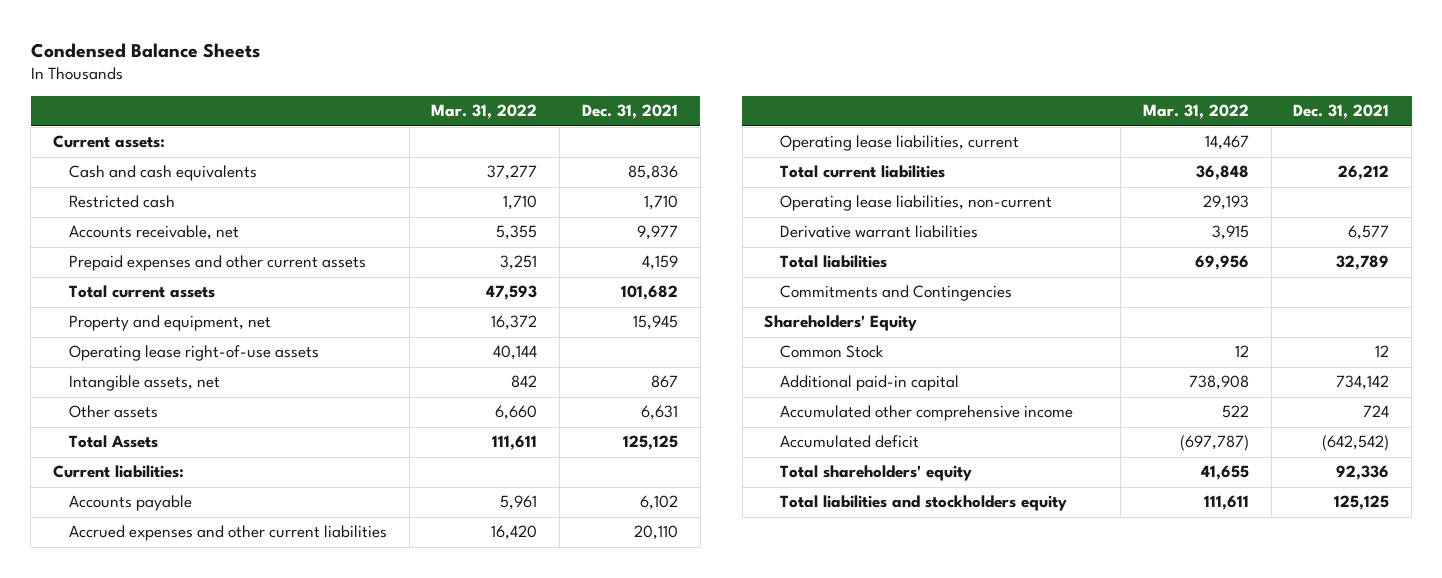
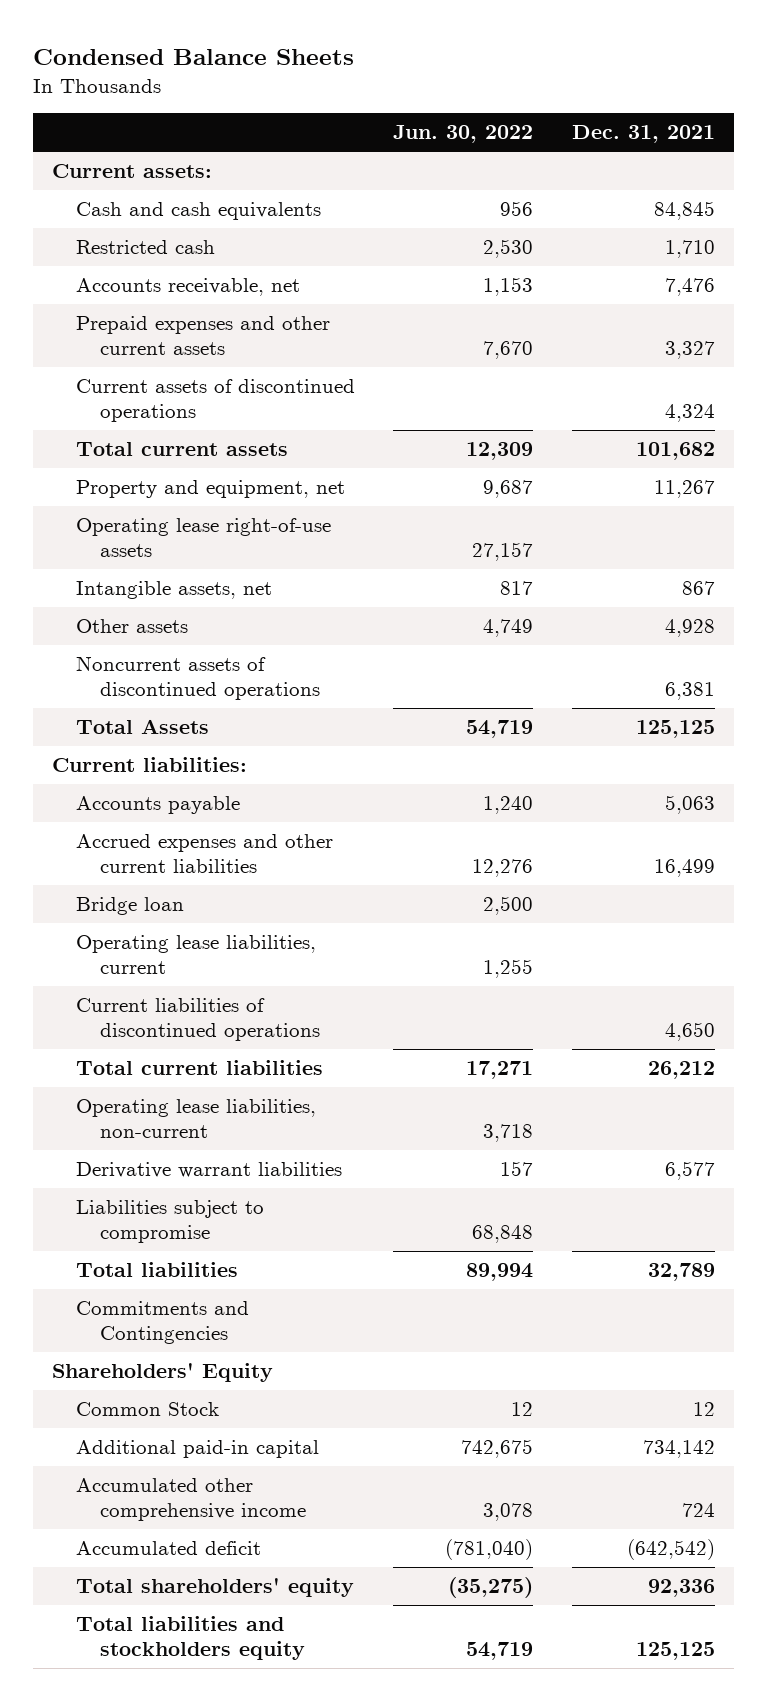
- | Mar. 31, 2022 | Dec. 31, 2021
+ | Jun. 30, 2022 | Dec. 31, 2021
- Cash and cash equivalents | 37,277 | 85,836
+ Cash and cash equivalents | 956 | 84,845
- Accounts receivable, net | 5,355 | 9,977
- Prepaid expenses and other current assets | 3,251 | 4,159
+ Accounts receivable, net | 1,153 | 7,476
+ Prepaid expenses and other current assets | 7,670 | 3,327
+ Current assets of discontinued operations | | 4,324
- Property and equipment, net | 16,372 | 15,945
+ Property and equipment, net | 9,687 | 11,267
- Other assets | 6,660 | 6,631
+ Other assets | 4,749 | 4,928
+ Noncurrent assets of discontinued operations | | 6,381
- Accounts payable | 5,961 | 6,102
- Accrued expenses and other current liabilities | 16,420 | 20,110
+ Accounts payable | 1,240 | 5,063
+ Accrued expenses and other current liabilities | 12,276 | 16,499
+ Bridge loan | 2,500 |
+ Current liabilities of discontinued operations | | 4,650
+ Liabilities subject to compromise | 68,848 |

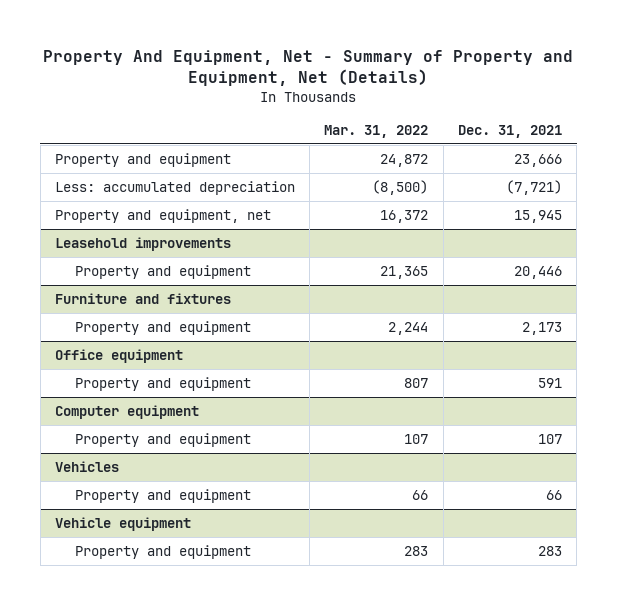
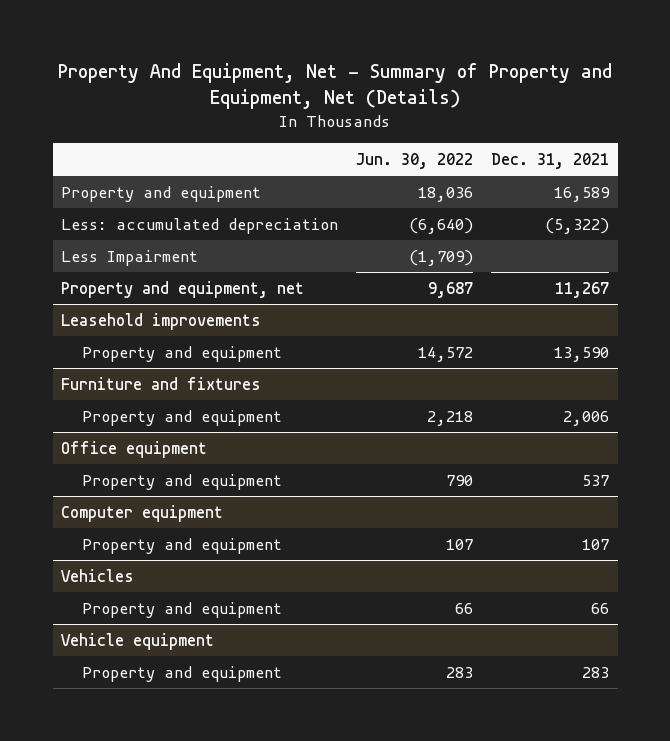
- | Mar. 31, 2022 | Dec. 31, 2021
+ | Jun. 30, 2022 | Dec. 31, 2021
- Property and equipment | 24,872 | 23,666
- Less: accumulated depreciation | (8,500) | (7,721)
- Property and equipment, net | 16,372 | 15,945
+ Property and equipment | 18,036 | 16,589
+ Less: accumulated depreciation | (6,640) | (5,322)
+ Less Impairment | (1,709) |
+ Property and equipment, net | 9,687 | 11,267
@ Leasehold improvements
- Property and equipment | 21,365 | 20,446
+ Property and equipment | 14,572 | 13,590
@ Furniture and fixtures
- Property and equipment | 2,244 | 2,173
+ Property and equipment | 2,218 | 2,006
@ Office equipment
- Property and equipment | 807 | 591
+ Property and equipment | 790 | 537

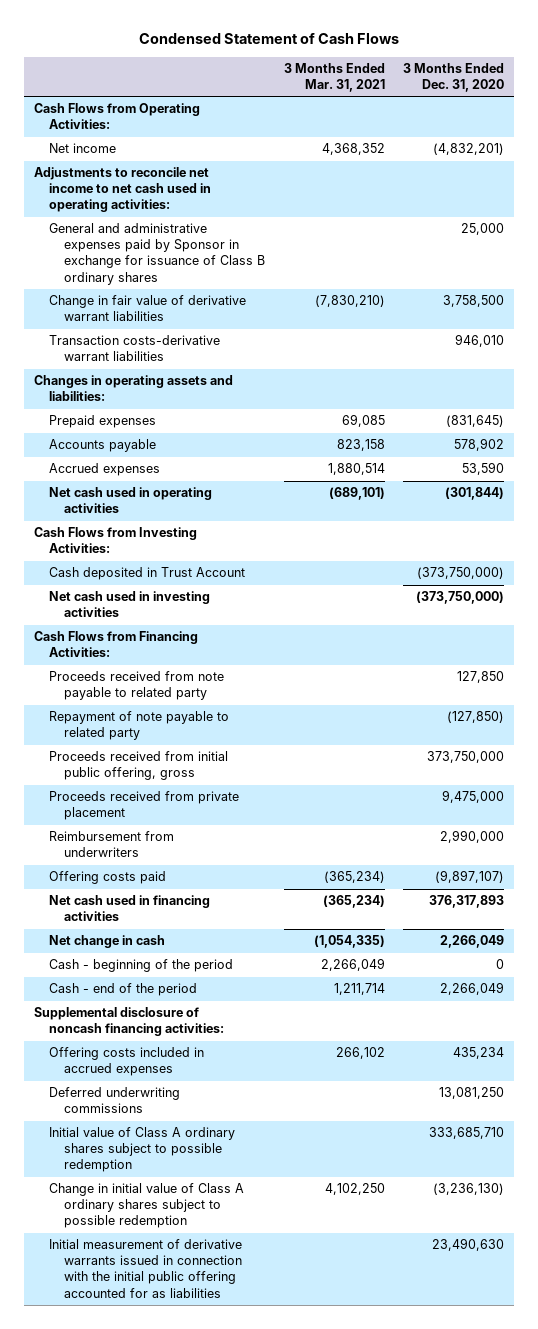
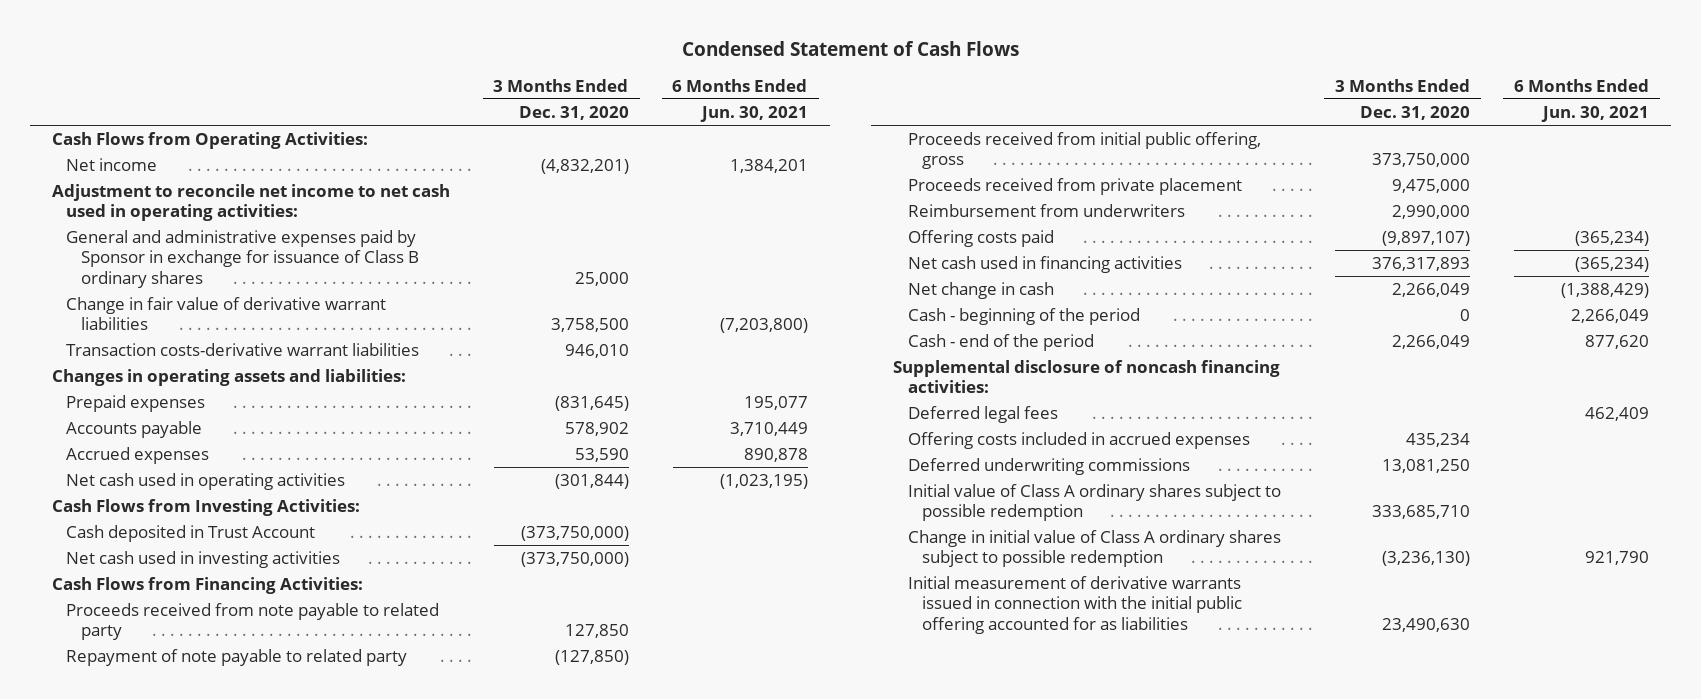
- | 3 Months Ended Mar. 31, 2021 | 3 Months Ended Dec. 31, 2020
+ | 3 Months Ended Dec. 31, 2020 | 6 Months Ended Jun. 30, 2021
- Adjustments to reconcile net income to net cash used in operating activities:
+ Adjustment to reconcile net income to net cash used in operating activities:
+ Deferred legal fees | | 462,409

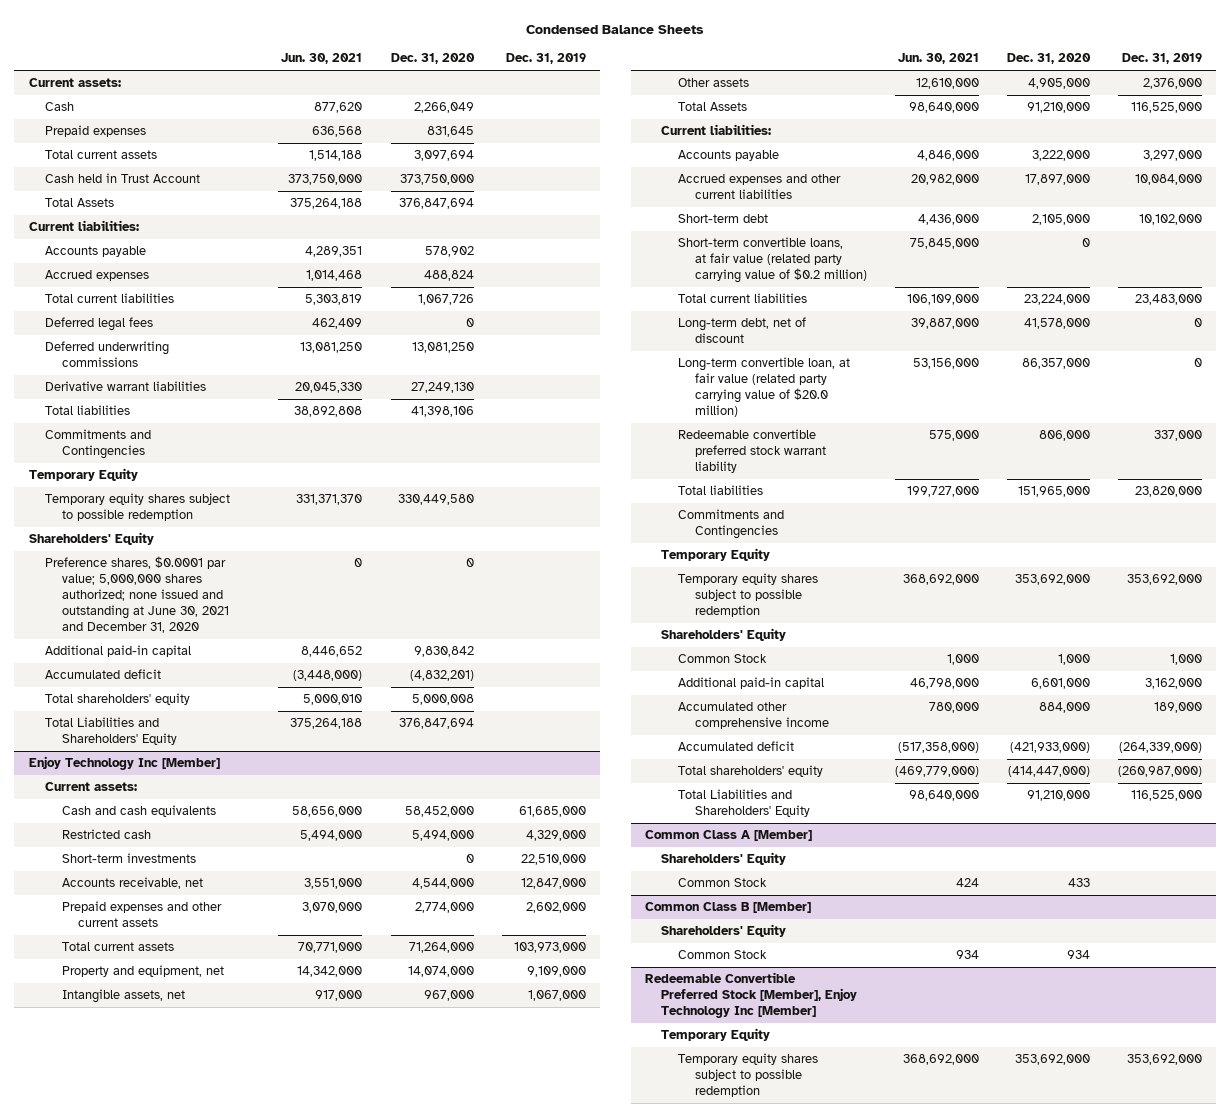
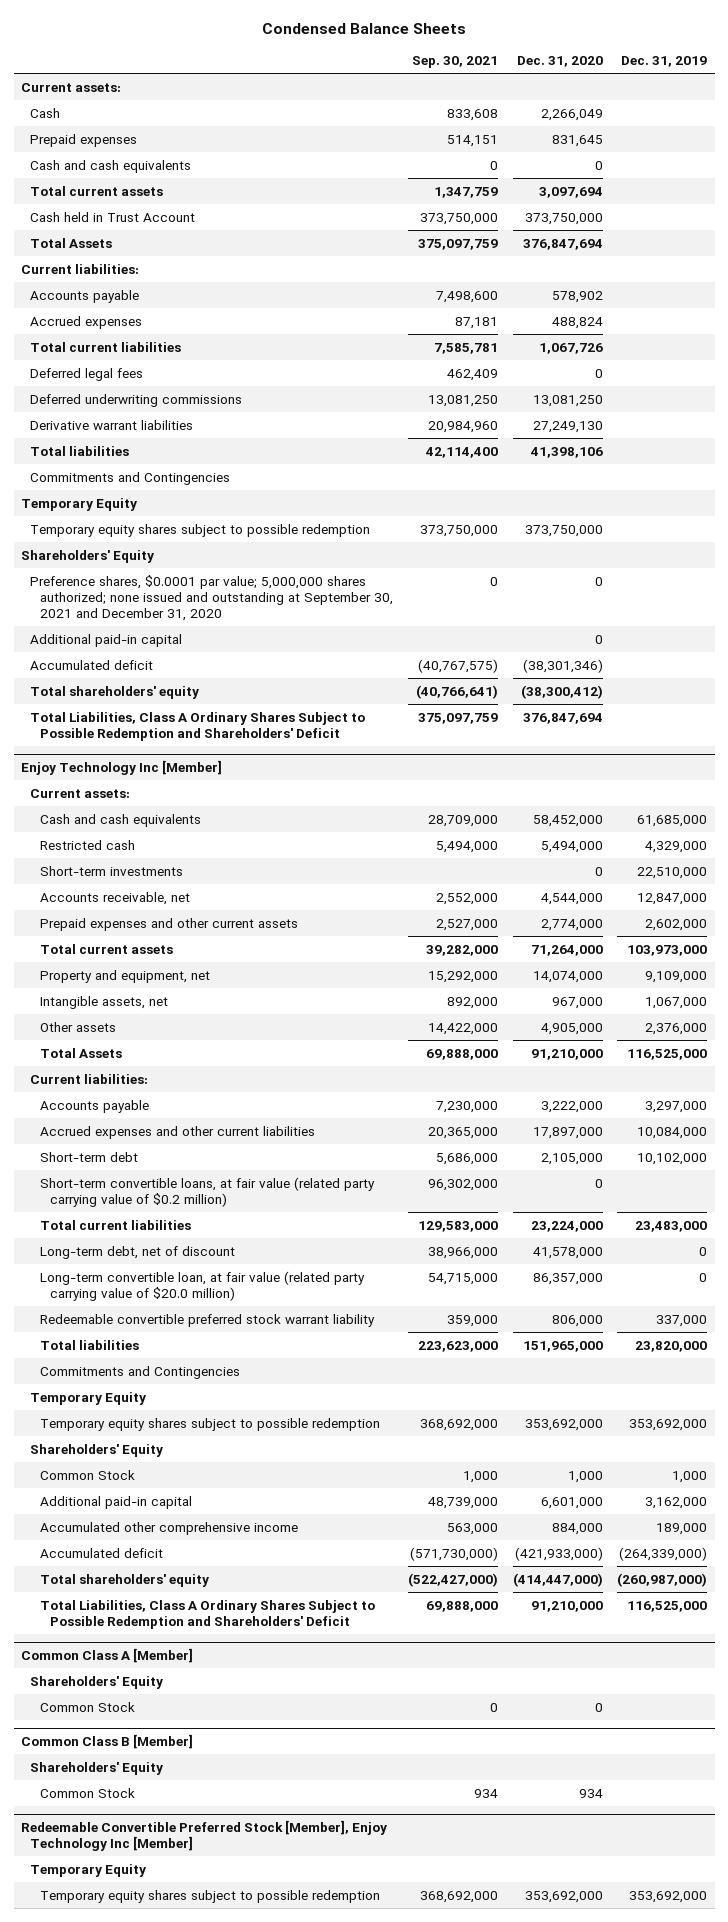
- | Jun. 30, 2021 | Dec. 31, 2020 | Dec. 31, 2019
+ | Sep. 30, 2021 | Dec. 31, 2020 | Dec. 31, 2019
+ Cash and cash equivalents | 0 | 0 |
- Temporary equity shares subject to possible redemption | 331,371,370 | 330,449,580 |
+ Temporary equity shares subject to possible redemption | 373,750,000 | 373,750,000 |
- Preference shares, $0.0001 par value; 5,000,000 shares authorized; none issued and outstanding at June 30, 2021 and December 31, 2020 | 0 | 0 |
- Additional paid-in capital | 8,446,652 | 9,830,842 |
- Accumulated deficit | (3,448,000) | (4,832,201) |
- Total shareholders' equity | 5,000,010 | 5,000,008 |
- Total Liabilities and Shareholders' Equity | 375,264,188 | 376,847,694 |
+ Preference shares, $0.0001 par value; 5,000,000 shares authorized; none issued and outstanding at September 30, 2021 and December 31, 2020 | 0 | 0 |
+ Additional paid-in capital | | 0 |
+ Accumulated deficit | (40,767,575) | (38,301,346) |
+ Total shareholders' equity | (40,766,641) | (38,300,412) |
+ Total Liabilities, Class A Ordinary Shares Subject to Possible Redemption and Shareholders' Deficit | 375,097,759 | 376,847,694 |
@ Enjoy Technology Inc [Member]
- Total Liabilities and Shareholders' Equity | 98,640,000 | 91,210,000 | 116,525,000
+ Total Liabilities, Class A Ordinary Shares Subject to Possible Redemption and Shareholders' Deficit | 69,888,000 | 91,210,000 | 116,525,000
@ Common Class A [Member]
- Common Stock | 424 | 433 |
+ Common Stock | 0 | 0 |

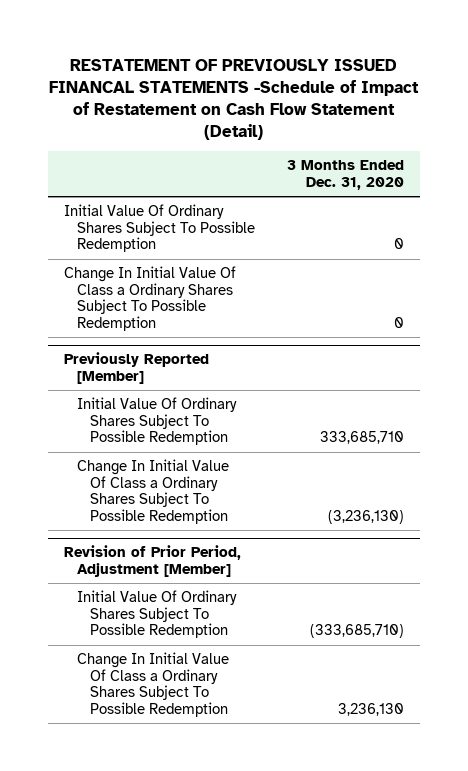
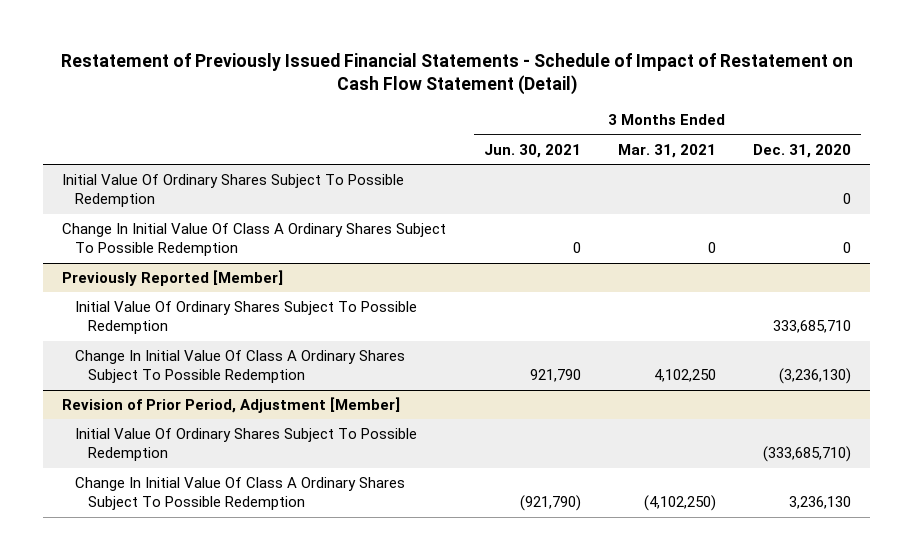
- RESTATEMENT OF PREVIOUSLY ISSUED FINANCAL STATEMENTS -Schedule of Impact of Restatement on Cash Flow Statement (Detail)
+ Restatement of Previously Issued Financial Statements - Schedule of Impact of Restatement on Cash Flow Statement (Detail)
- | 3 Months Ended Dec. 31, 2020
+ | 3 Months Ended Jun. 30, 2021 | 3 Months Ended Mar. 31, 2021 | 3 Months Ended Dec. 31, 2020
- Change In Initial Value Of Class a Ordinary Shares Subject To Possible Redemption | 0
+ Change In Initial Value Of Class A Ordinary Shares Subject To Possible Redemption | 0 | 0 | 0
@ Previously Reported [Member]
- Change In Initial Value Of Class a Ordinary Shares Subject To Possible Redemption | (3,236,130)
+ Change In Initial Value Of Class A Ordinary Shares Subject To Possible Redemption | 921,790 | 4,102,250 | (3,236,130)
@ Revision of Prior Period, Adjustment [Member]
- Change In Initial Value Of Class a Ordinary Shares Subject To Possible Redemption | 3,236,130
+ Change In Initial Value Of Class A Ordinary Shares Subject To Possible Redemption | (921,790) | (4,102,250) | 3,236,130

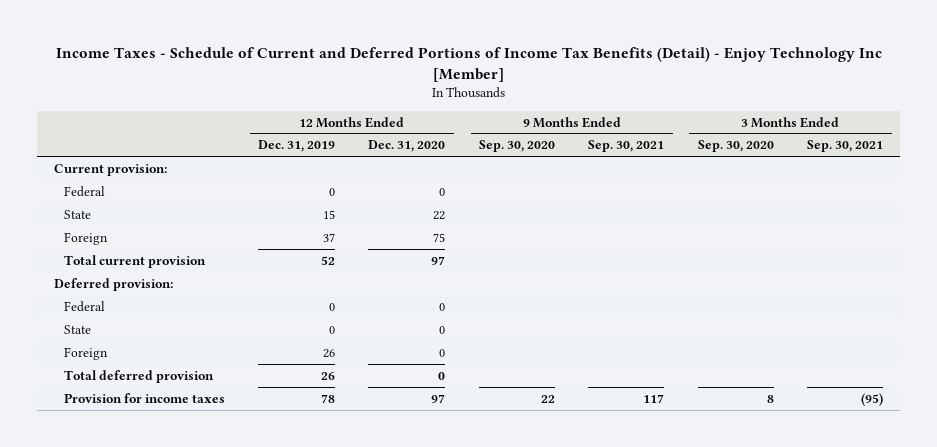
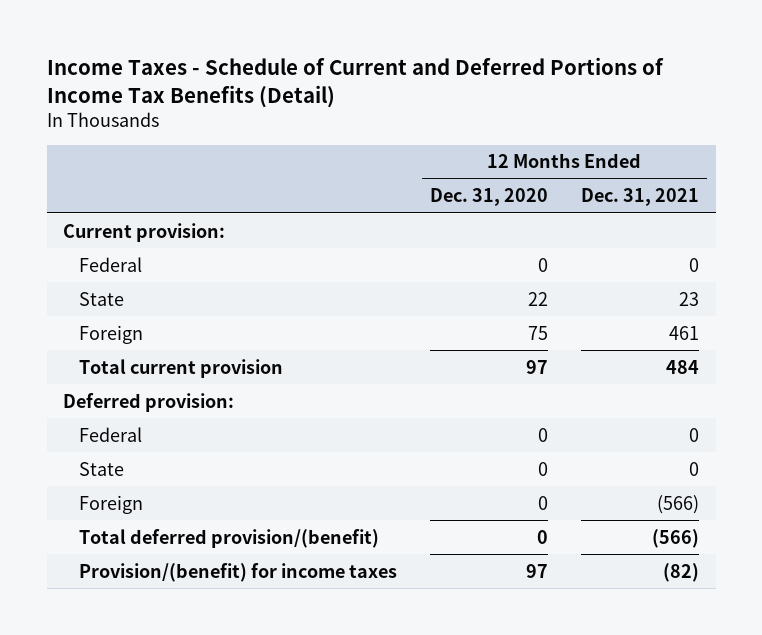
- Income Taxes - Schedule of Current and Deferred Portions of Income Tax Benefits (Detail) - Enjoy Technology Inc [Member]
+ Income Taxes - Schedule of Current and Deferred Portions of Income Tax Benefits (Detail)
- | 12 Months Ended Dec. 31, 2019 | 12 Months Ended Dec. 31, 2020 | 9 Months Ended Sep. 30, 2020 | 9 Months Ended Sep. 30, 2021 | 3 Months Ended Sep. 30, 2020 | 3 Months Ended Sep. 30, 2021
+ | 12 Months Ended Dec. 31, 2020 | 12 Months Ended Dec. 31, 2021
- Total deferred provision | 26 | 0 | | | |
- Provision for income taxes | 78 | 97 | 22 | 117 | 8 | (95)
+ Total deferred provision/(benefit) | 0 | (566)
+ Provision/(benefit) for income taxes | 97 | (82)

